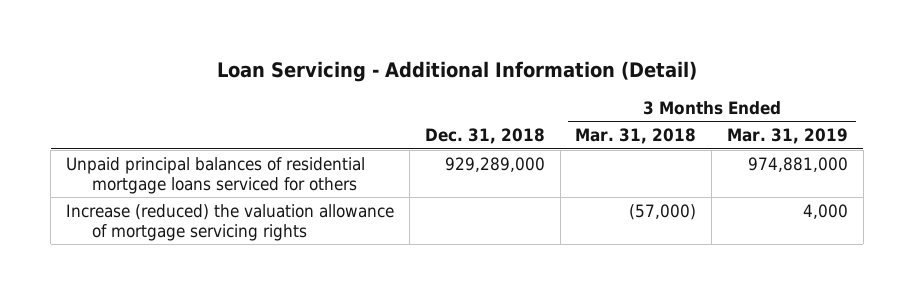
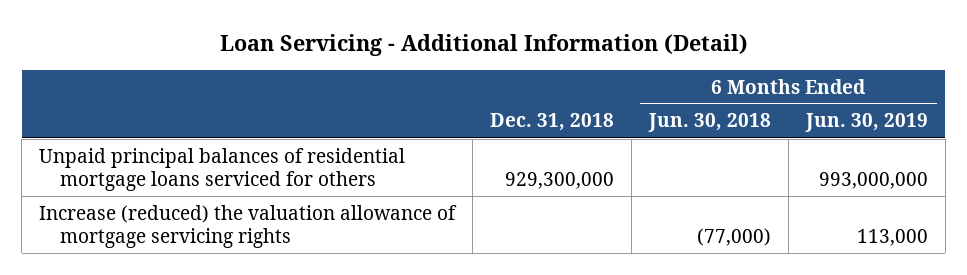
- | Dec. 31, 2018 | 3 Months Ended Mar. 31, 2018 | 3 Months Ended Mar. 31, 2019
+ | Dec. 31, 2018 | 6 Months Ended Jun. 30, 2018 | 6 Months Ended Jun. 30, 2019
- Unpaid principal balances of residential mortgage loans serviced for others | 929,289,000 | | 974,881,000
+ Unpaid principal balances of residential mortgage loans serviced for others | 929,300,000 | | 993,000,000

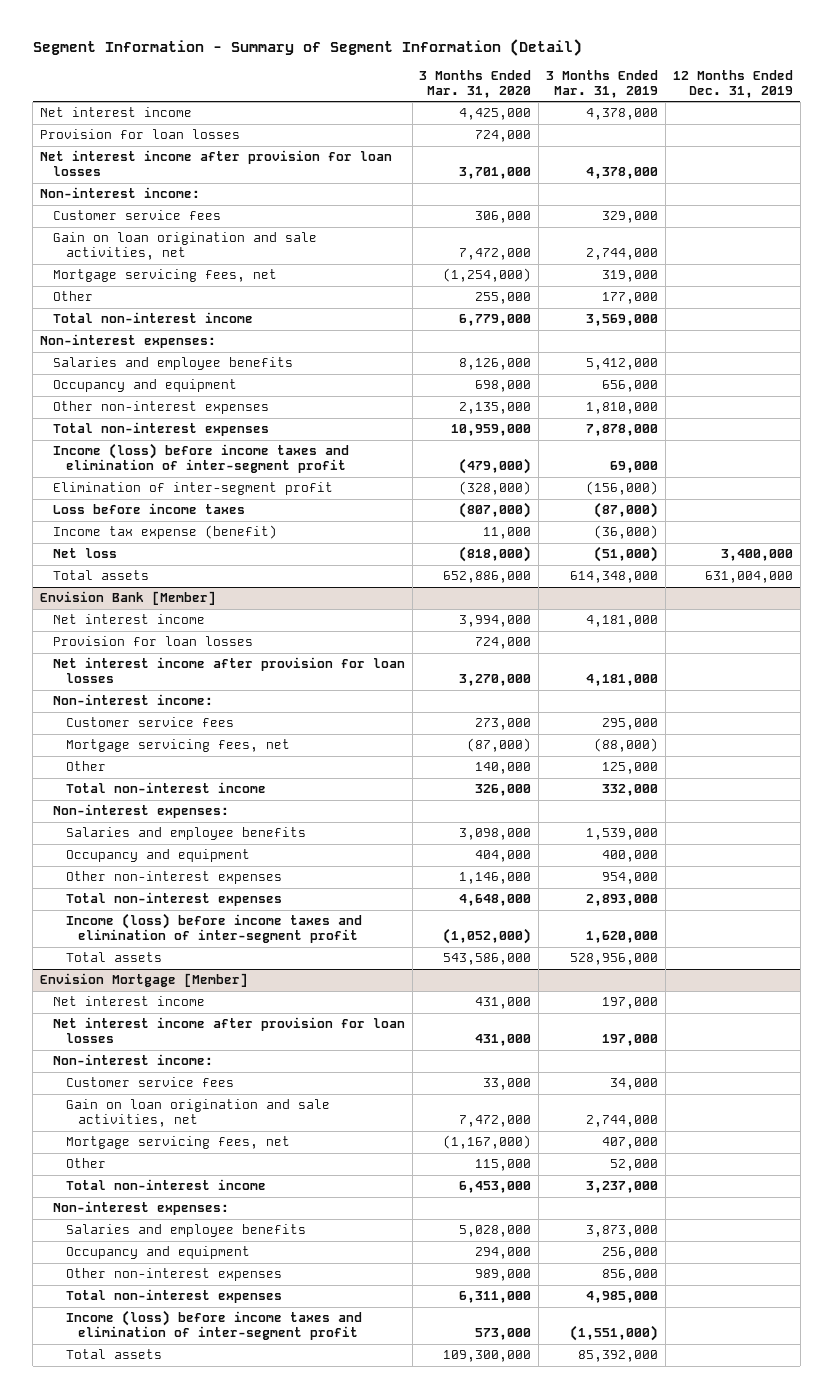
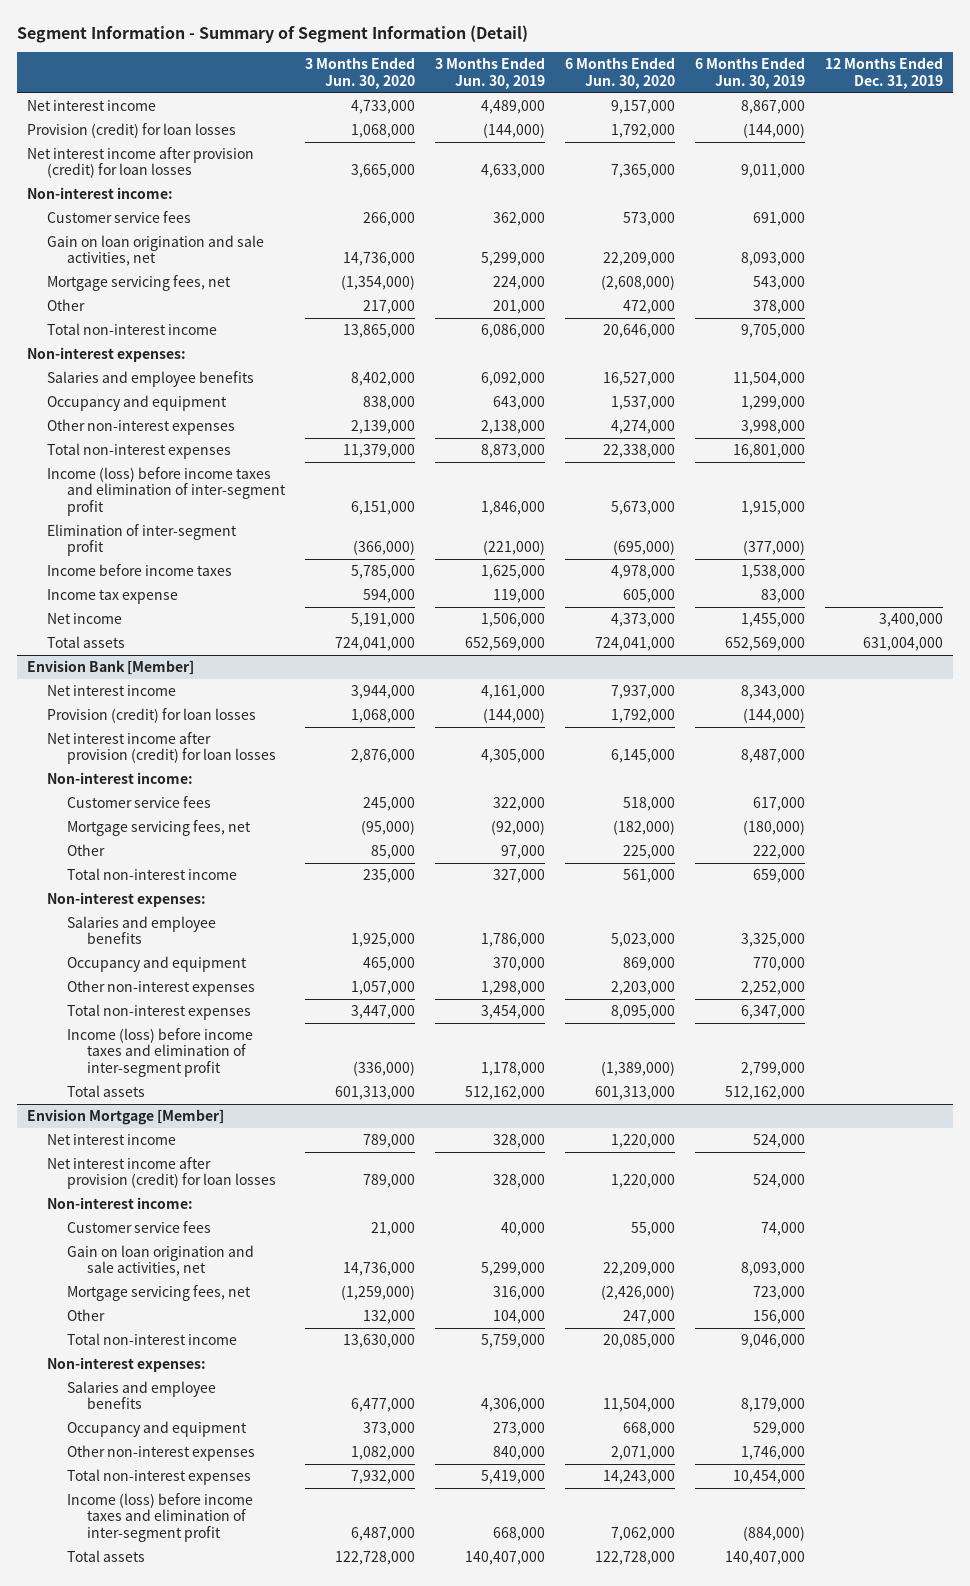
- | 3 Months Ended Mar. 31, 2020 | 3 Months Ended Mar. 31, 2019 | 12 Months Ended Dec. 31, 2019
+ | 3 Months Ended Jun. 30, 2020 | 3 Months Ended Jun. 30, 2019 | 6 Months Ended Jun. 30, 2020 | 6 Months Ended Jun. 30, 2019 | 12 Months Ended Dec. 31, 2019
- Provision for loan losses | 724,000 | |
- Net interest income after provision for loan losses | 3,701,000 | 4,378,000 |
+ Provision (credit) for loan losses | 1,068,000 | (144,000) | 1,792,000 | (144,000) |
+ Net interest income after provision (credit) for loan losses | 3,665,000 | 4,633,000 | 7,365,000 | 9,011,000 |
- Loss before income taxes | (807,000) | (87,000) |
- Income tax expense (benefit) | 11,000 | (36,000) |
- Net loss | (818,000) | (51,000) | 3,400,000
+ Income before income taxes | 5,785,000 | 1,625,000 | 4,978,000 | 1,538,000 |
+ Income tax expense | 594,000 | 119,000 | 605,000 | 83,000 |
+ Net income | 5,191,000 | 1,506,000 | 4,373,000 | 1,455,000 | 3,400,000
@ Envision Bank [Member]
- Provision for loan losses | 724,000 | |
- Net interest income after provision for loan losses | 3,270,000 | 4,181,000 |
+ Provision (credit) for loan losses | 1,068,000 | (144,000) | 1,792,000 | (144,000) |
+ Net interest income after provision (credit) for loan losses | 2,876,000 | 4,305,000 | 6,145,000 | 8,487,000 |
@ Envision Mortgage [Member]
- Net interest income after provision for loan losses | 431,000 | 197,000 |
+ Net interest income after provision (credit) for loan losses | 789,000 | 328,000 | 1,220,000 | 524,000 |

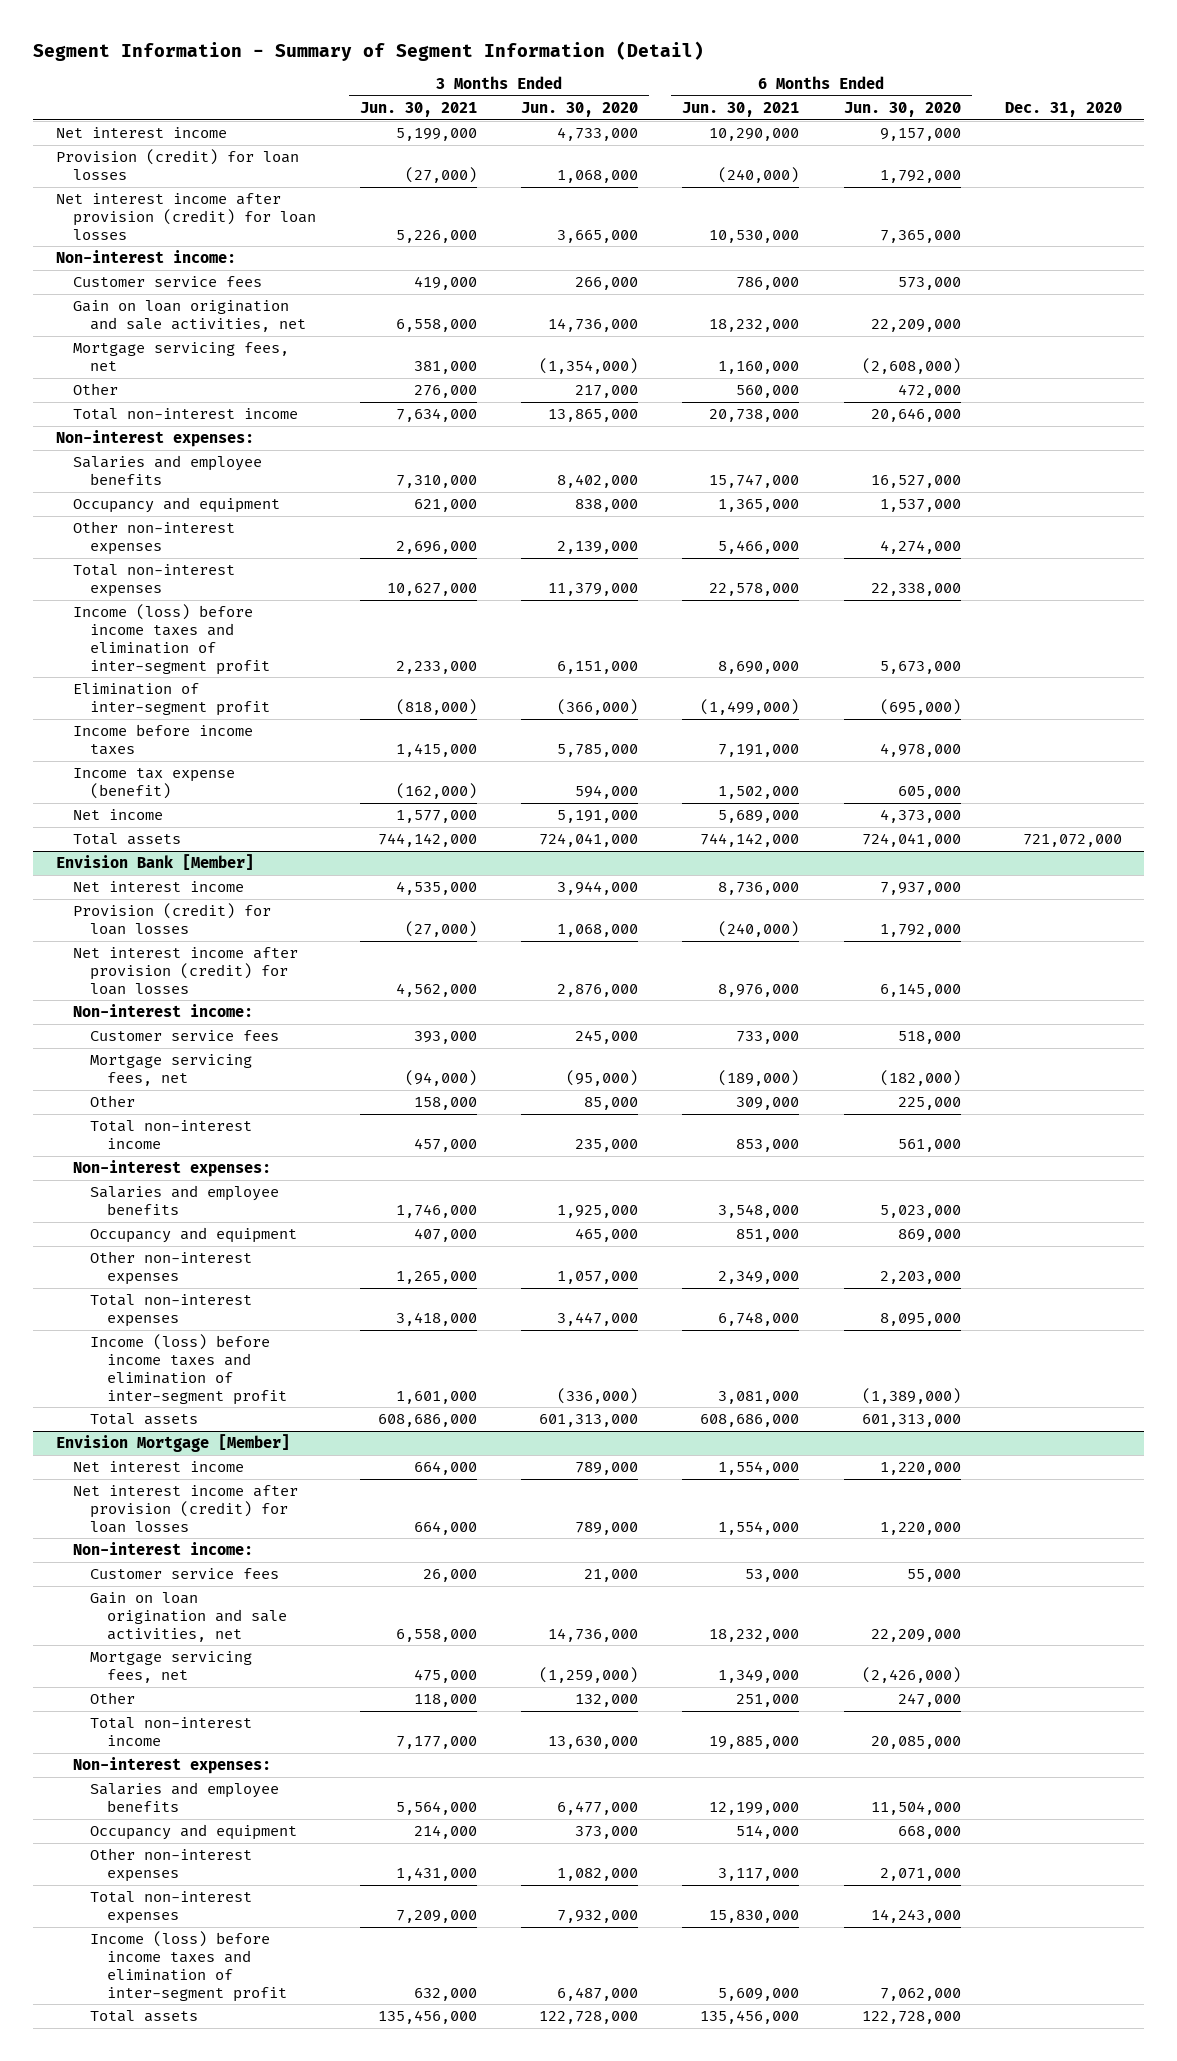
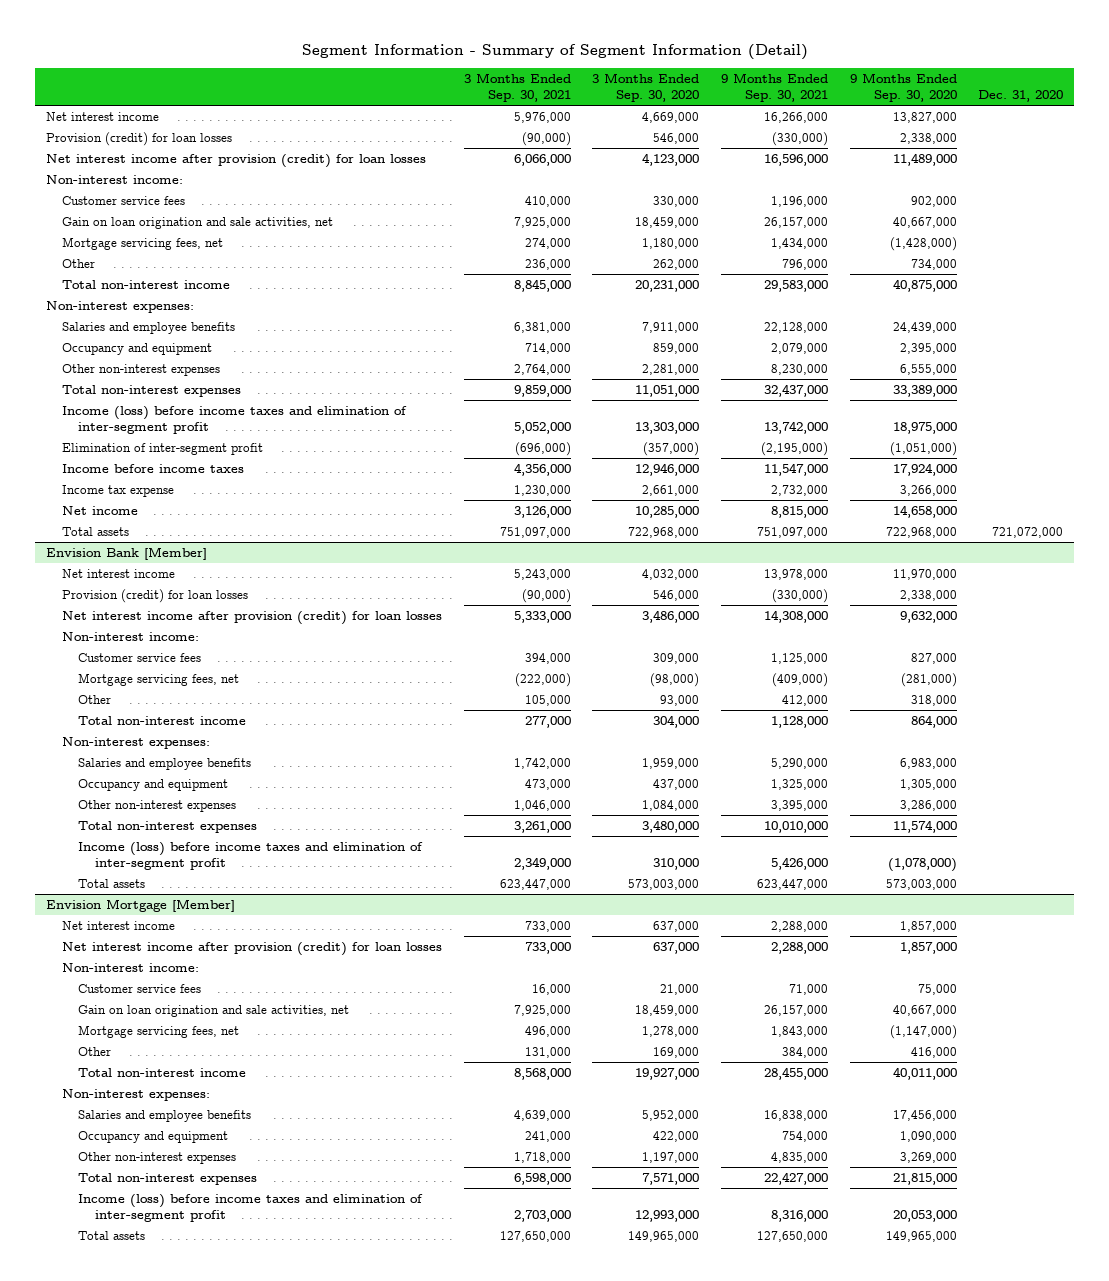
- | 3 Months Ended Jun. 30, 2021 | 3 Months Ended Jun. 30, 2020 | 6 Months Ended Jun. 30, 2021 | 6 Months Ended Jun. 30, 2020 | Dec. 31, 2020
+ | 3 Months Ended Sep. 30, 2021 | 3 Months Ended Sep. 30, 2020 | 9 Months Ended Sep. 30, 2021 | 9 Months Ended Sep. 30, 2020 | Dec. 31, 2020
- Income tax expense (benefit) | (162,000) | 594,000 | 1,502,000 | 605,000 |
+ Income tax expense | 1,230,000 | 2,661,000 | 2,732,000 | 3,266,000 |

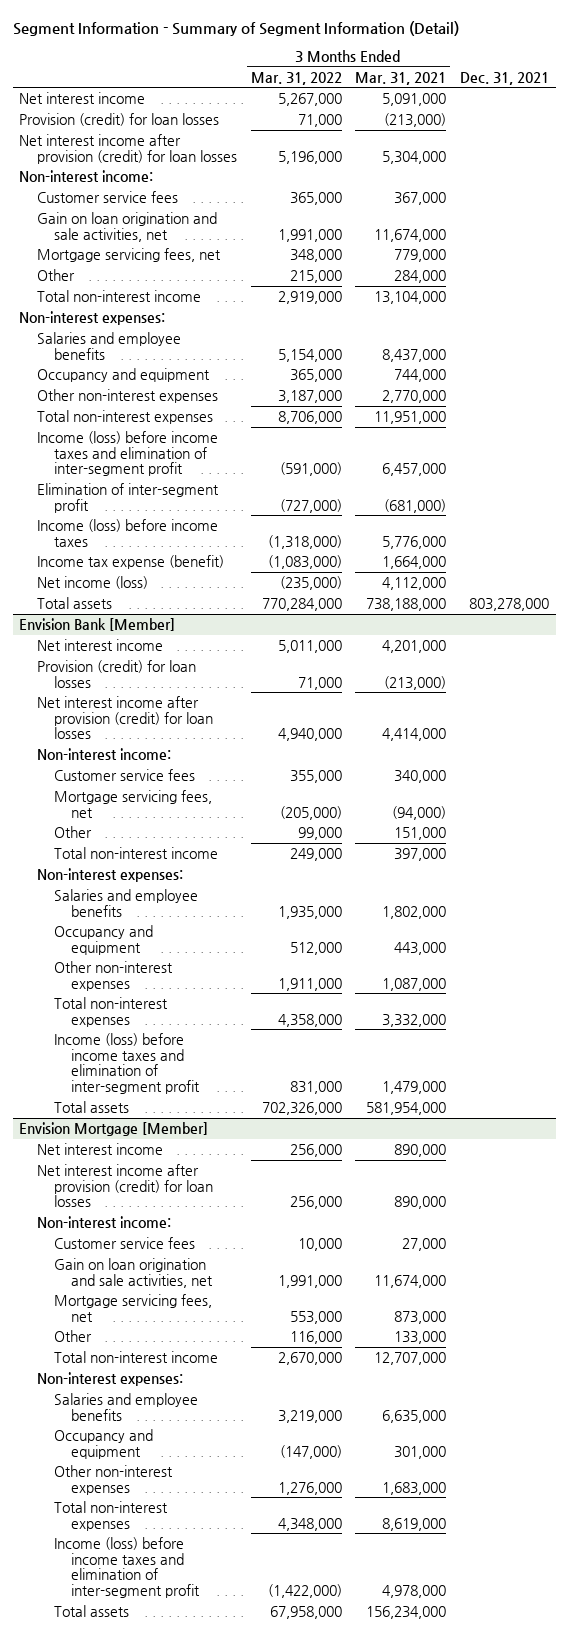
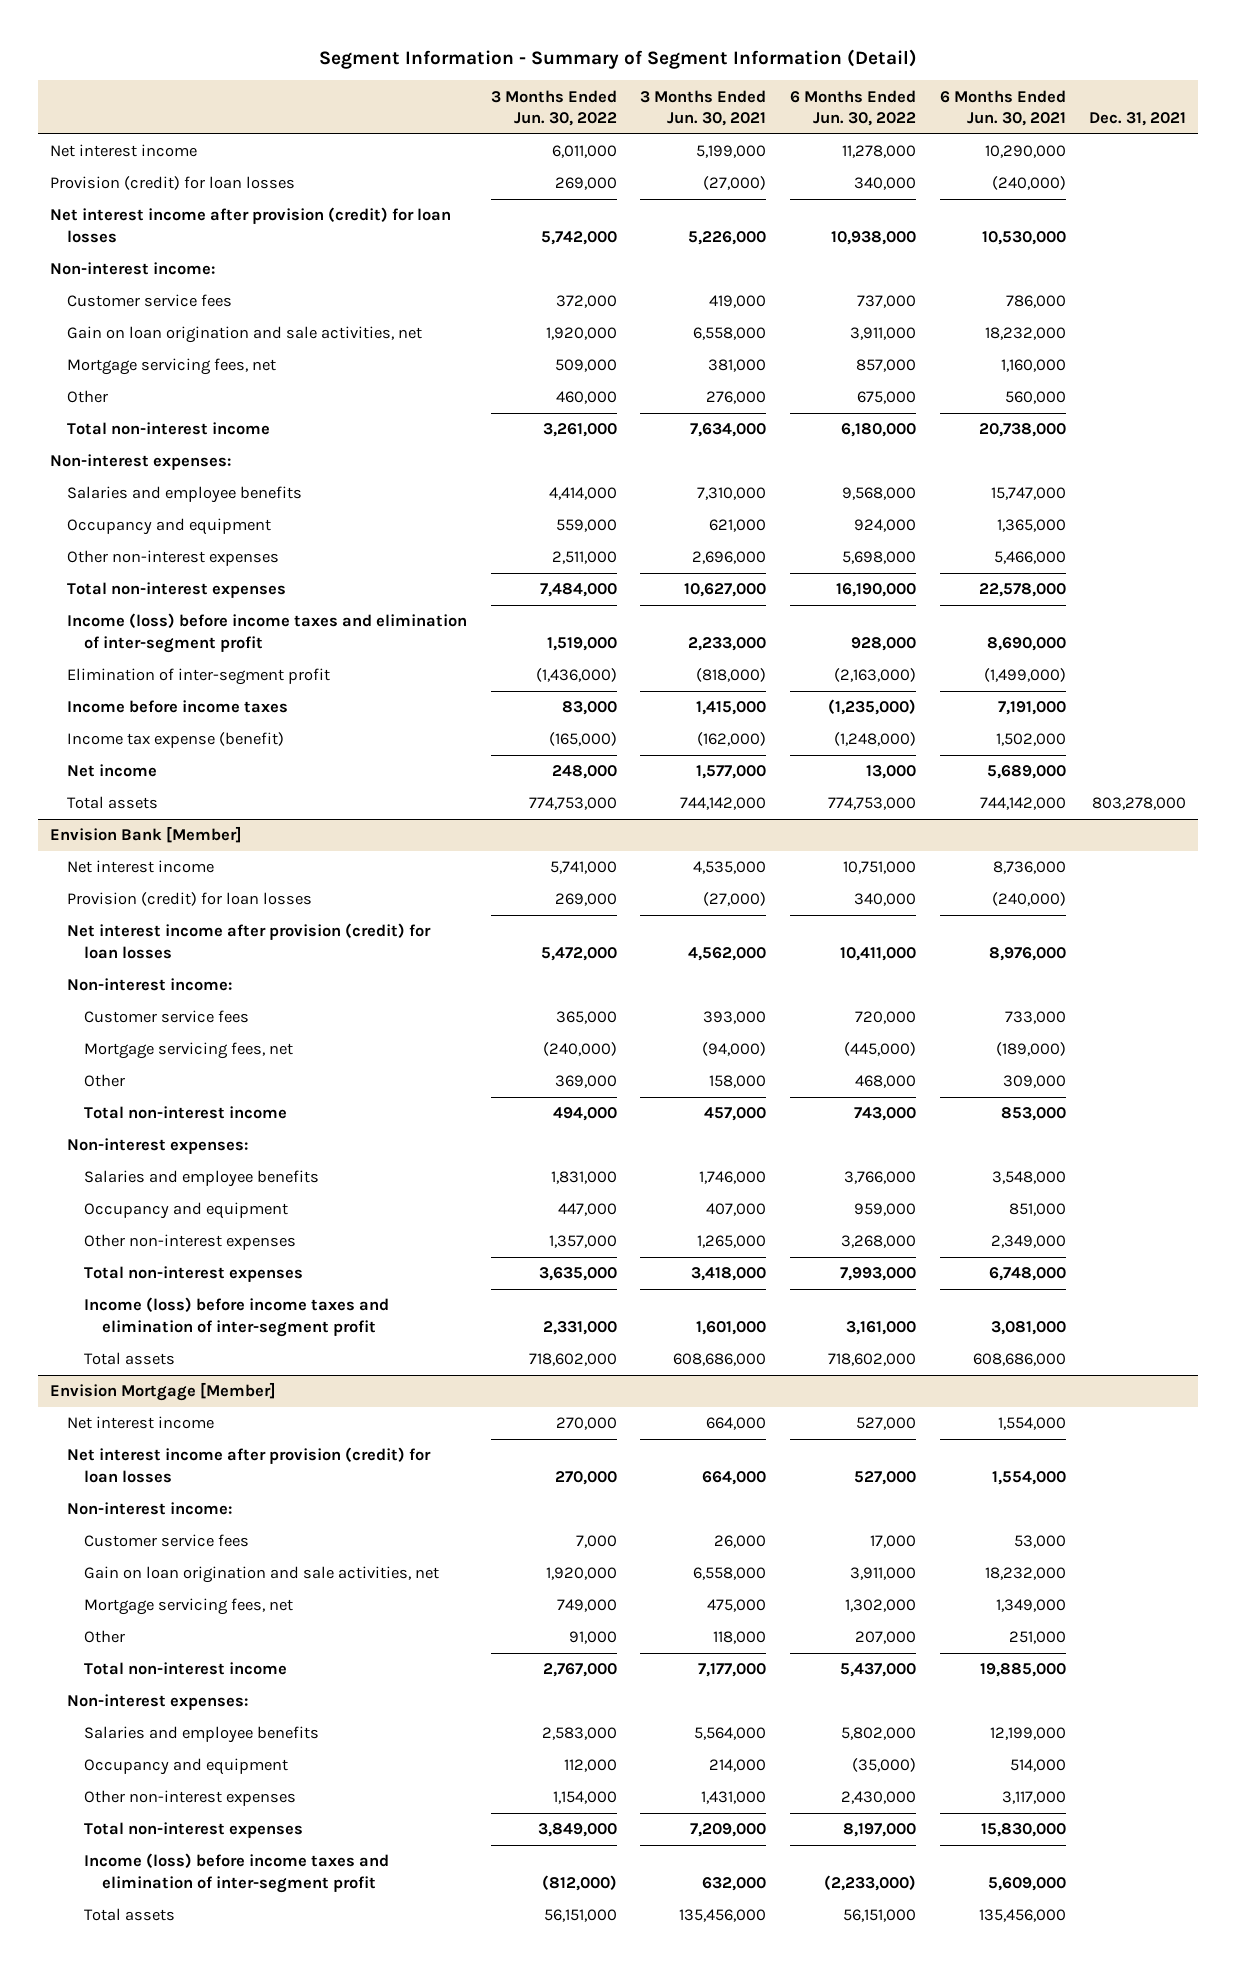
- | 3 Months Ended Mar. 31, 2022 | 3 Months Ended Mar. 31, 2021 | Dec. 31, 2021
+ | 3 Months Ended Jun. 30, 2022 | 3 Months Ended Jun. 30, 2021 | 6 Months Ended Jun. 30, 2022 | 6 Months Ended Jun. 30, 2021 | Dec. 31, 2021
- Income (loss) before income taxes | (1,318,000) | 5,776,000 |
+ Income before income taxes | 83,000 | 1,415,000 | (1,235,000) | 7,191,000 |
- Net income (loss) | (235,000) | 4,112,000 |
+ Net income | 248,000 | 1,577,000 | 13,000 | 5,689,000 |

